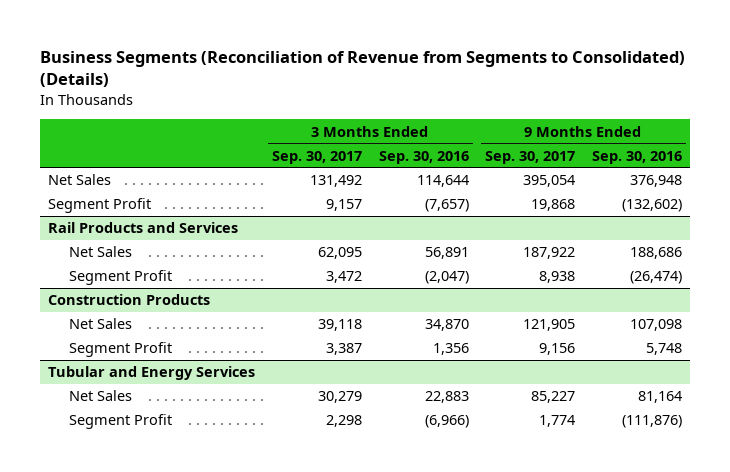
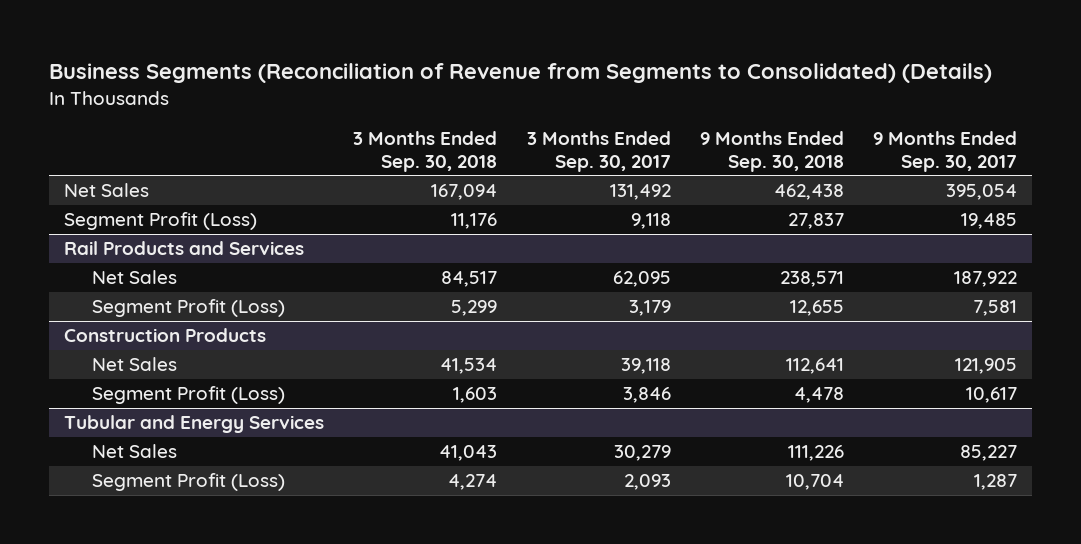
- | 3 Months Ended Sep. 30, 2017 | 3 Months Ended Sep. 30, 2016 | 9 Months Ended Sep. 30, 2017 | 9 Months Ended Sep. 30, 2016
+ | 3 Months Ended Sep. 30, 2018 | 3 Months Ended Sep. 30, 2017 | 9 Months Ended Sep. 30, 2018 | 9 Months Ended Sep. 30, 2017
- Segment Profit | 9,157 | (7,657) | 19,868 | (132,602)
+ Segment Profit (Loss) | 11,176 | 9,118 | 27,837 | 19,485
@ Rail Products and Services
- Segment Profit | 3,472 | (2,047) | 8,938 | (26,474)
+ Segment Profit (Loss) | 5,299 | 3,179 | 12,655 | 7,581
@ Construction Products
- Segment Profit | 3,387 | 1,356 | 9,156 | 5,748
+ Segment Profit (Loss) | 1,603 | 3,846 | 4,478 | 10,617
@ Tubular and Energy Services
- Segment Profit | 2,298 | (6,966) | 1,774 | (111,876)
+ Segment Profit (Loss) | 4,274 | 2,093 | 10,704 | 1,287

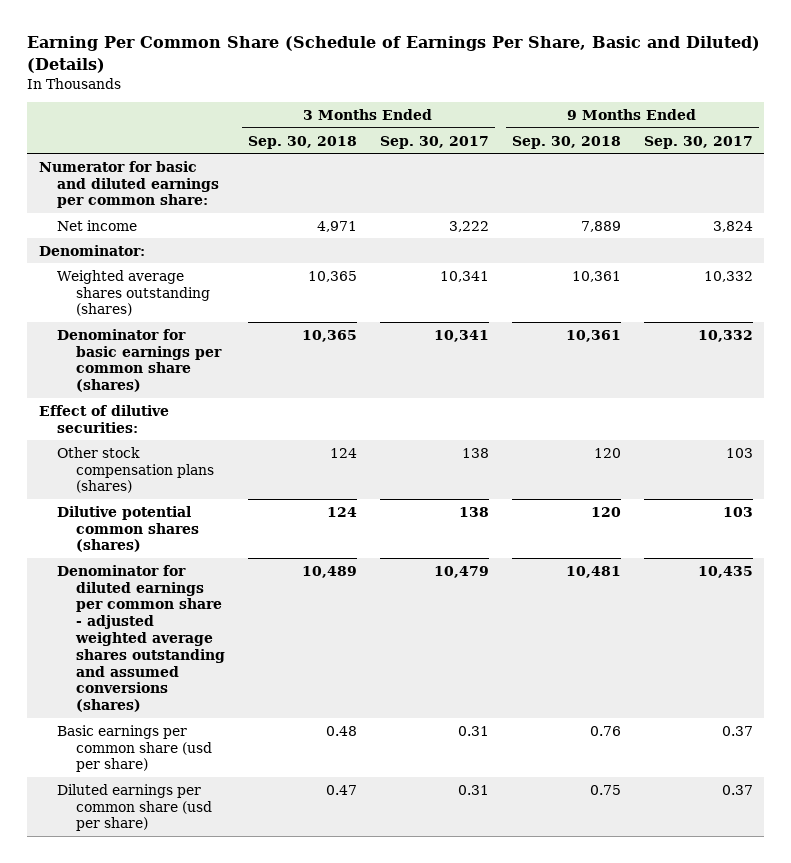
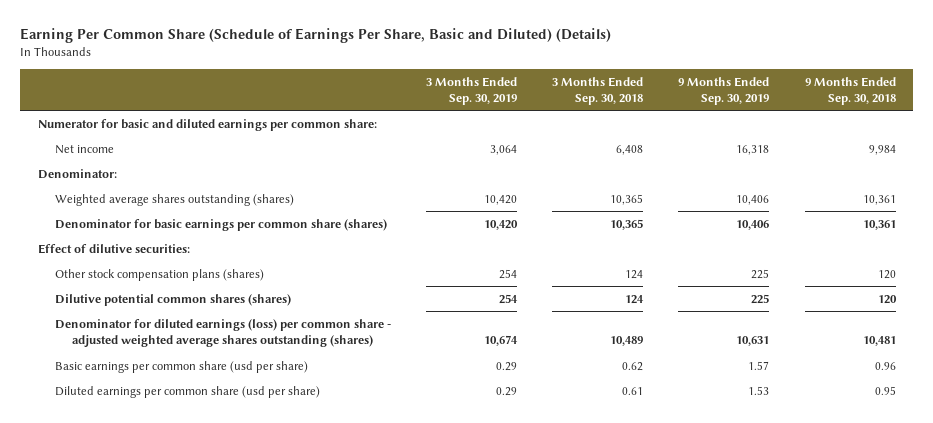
- | 3 Months Ended Sep. 30, 2018 | 3 Months Ended Sep. 30, 2017 | 9 Months Ended Sep. 30, 2018 | 9 Months Ended Sep. 30, 2017
+ | 3 Months Ended Sep. 30, 2019 | 3 Months Ended Sep. 30, 2018 | 9 Months Ended Sep. 30, 2019 | 9 Months Ended Sep. 30, 2018
- Net income | 4,971 | 3,222 | 7,889 | 3,824
+ Net income | 3,064 | 6,408 | 16,318 | 9,984
- Denominator for diluted earnings per common share - adjusted weighted average shares outstanding and assumed conversions (shares) | 10,489 | 10,479 | 10,481 | 10,435
- Basic earnings per common share (usd per share) | 0.48 | 0.31 | 0.76 | 0.37
- Diluted earnings per common share (usd per share) | 0.47 | 0.31 | 0.75 | 0.37
+ Denominator for diluted earnings (loss) per common share - adjusted weighted average shares outstanding (shares) | 10,674 | 10,489 | 10,631 | 10,481
+ Basic earnings per common share (usd per share) | 0.29 | 0.62 | 1.57 | 0.96
+ Diluted earnings per common share (usd per share) | 0.29 | 0.61 | 1.53 | 0.95

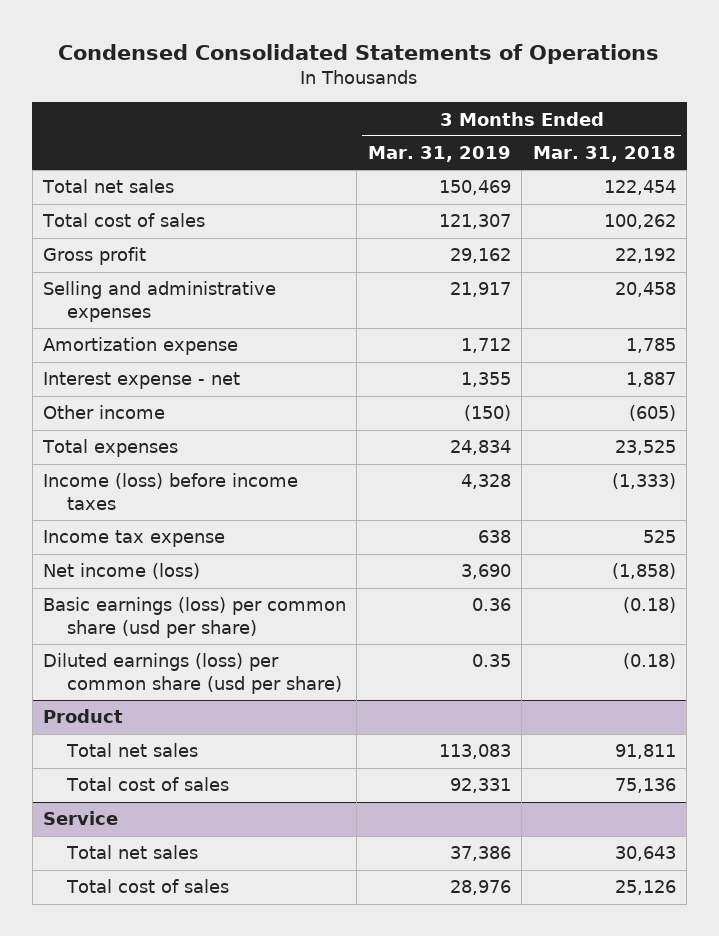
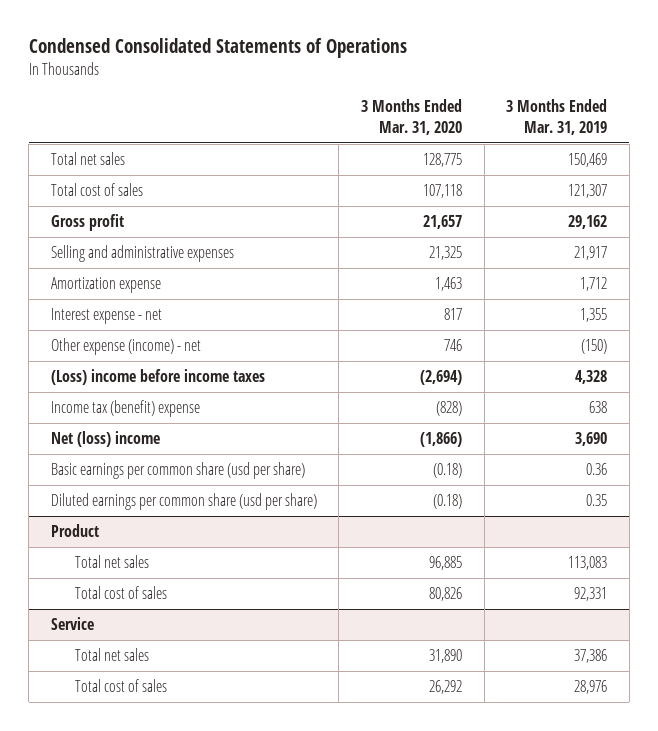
- | 3 Months Ended Mar. 31, 2019 | 3 Months Ended Mar. 31, 2018
+ | 3 Months Ended Mar. 31, 2020 | 3 Months Ended Mar. 31, 2019
- Other income | (150) | (605)
- Total expenses | 24,834 | 23,525
- Income (loss) before income taxes | 4,328 | (1,333)
- Income tax expense | 638 | 525
- Net income (loss) | 3,690 | (1,858)
- Basic earnings (loss) per common share (usd per share) | 0.36 | (0.18)
- Diluted earnings (loss) per common share (usd per share) | 0.35 | (0.18)
+ Other expense (income) - net | 746 | (150)
+ (Loss) income before income taxes | (2,694) | 4,328
+ Income tax (benefit) expense | (828) | 638
+ Net (loss) income | (1,866) | 3,690
+ Basic earnings per common share (usd per share) | (0.18) | 0.36
+ Diluted earnings per common share (usd per share) | (0.18) | 0.35

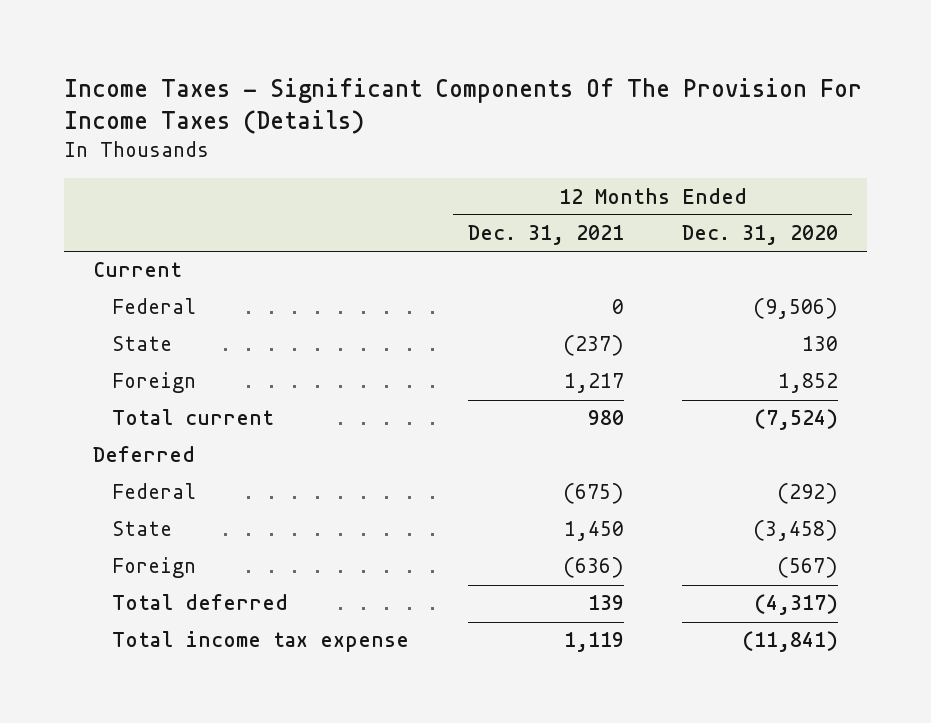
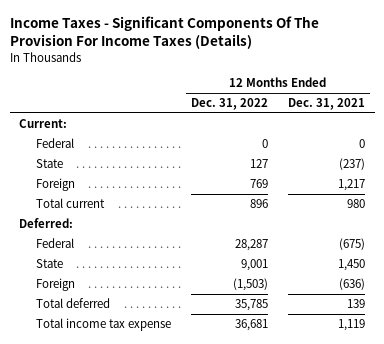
- | 12 Months Ended Dec. 31, 2021 | 12 Months Ended Dec. 31, 2020
+ | 12 Months Ended Dec. 31, 2022 | 12 Months Ended Dec. 31, 2021
- Current
+ Current:
- Deferred
+ Deferred:

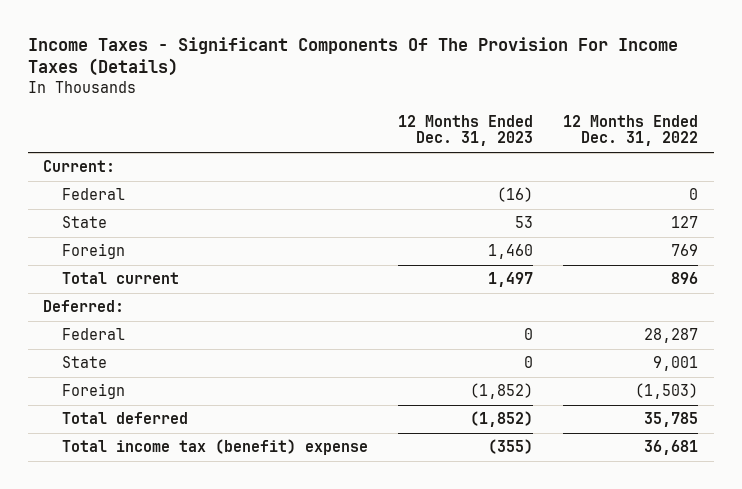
- | 12 Months Ended Dec. 31, 2022 | 12 Months Ended Dec. 31, 2021
+ | 12 Months Ended Dec. 31, 2023 | 12 Months Ended Dec. 31, 2022
- Total income tax expense | 36,681 | 1,119
+ Total income tax (benefit) expense | (355) | 36,681

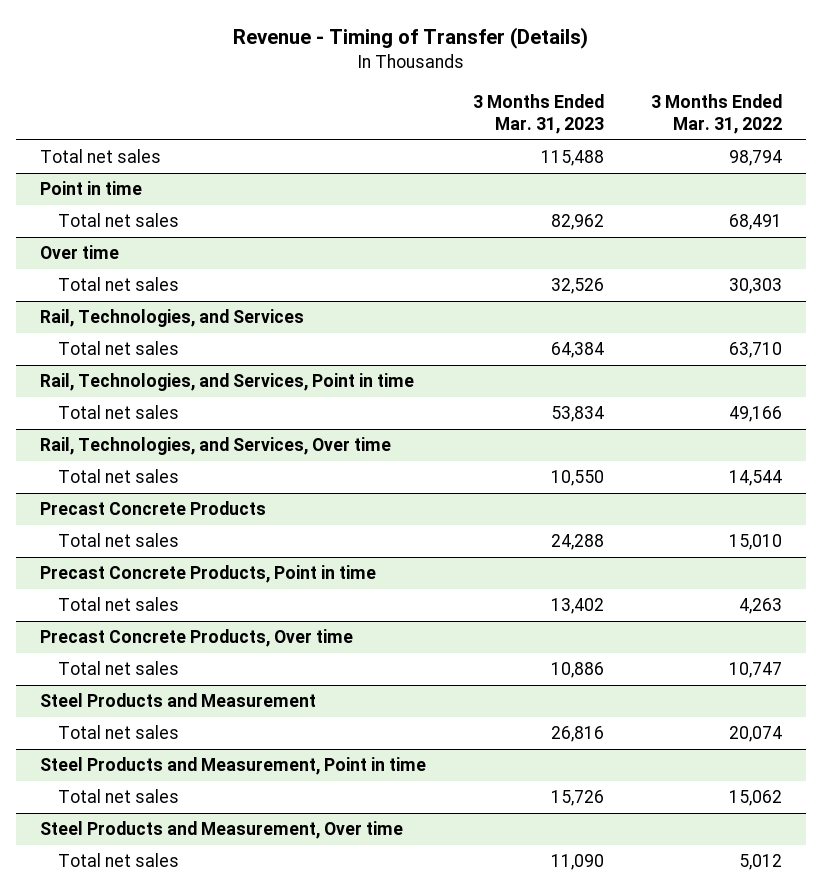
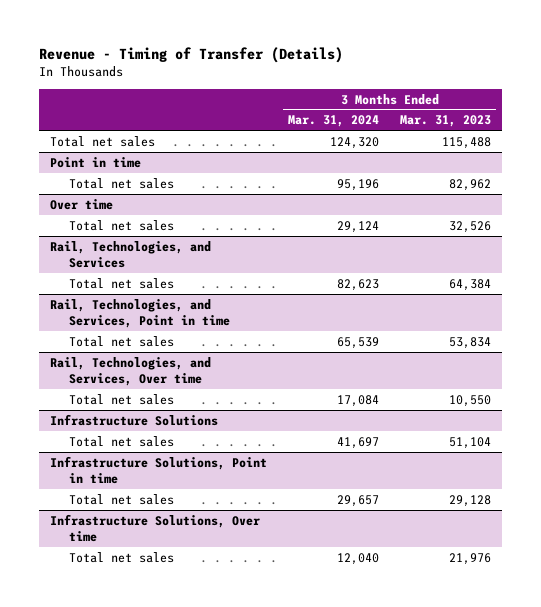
- | 3 Months Ended Mar. 31, 2023 | 3 Months Ended Mar. 31, 2022
+ | 3 Months Ended Mar. 31, 2024 | 3 Months Ended Mar. 31, 2023
- Precast Concrete Products
- Total net sales | 24,288 | 15,010
- Precast Concrete Products, Point in time
- Total net sales | 13,402 | 4,263
- Precast Concrete Products, Over time
- Total net sales | 10,886 | 10,747
- Steel Products and Measurement
- Total net sales | 26,816 | 20,074
- Steel Products and Measurement, Point in time
- Total net sales | 15,726 | 15,062
- Steel Products and Measurement, Over time
- Total net sales | 11,090 | 5,012
+ Infrastructure Solutions
+ Total net sales | 41,697 | 51,104
+ Infrastructure Solutions, Point in time
+ Total net sales | 29,657 | 29,128
+ Infrastructure Solutions, Over time
+ Total net sales | 12,040 | 21,976

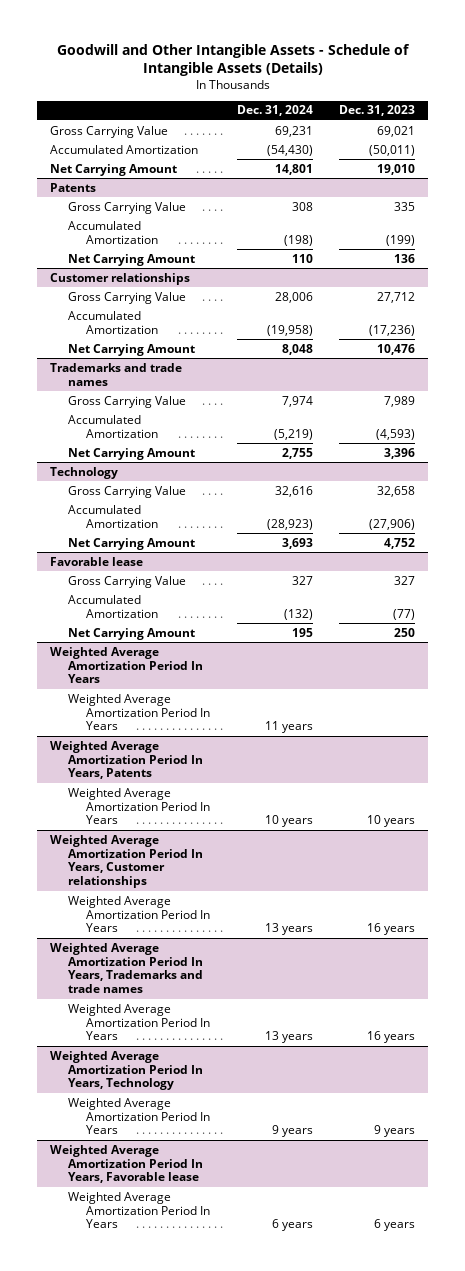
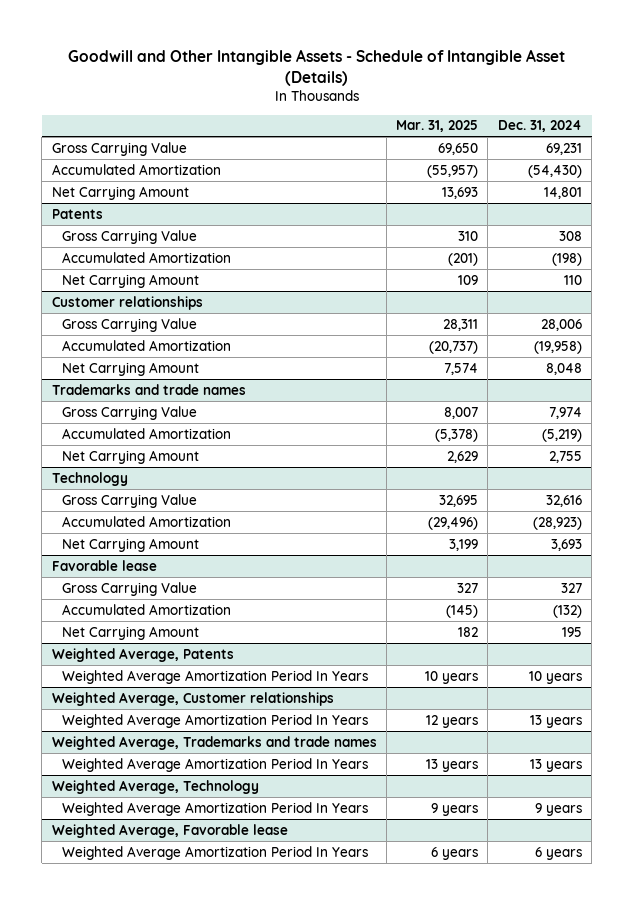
- Goodwill and Other Intangible Assets - Schedule of Intangible Assets (Details)
+ Goodwill and Other Intangible Assets - Schedule of Intangible Asset (Details)
- | Dec. 31, 2024 | Dec. 31, 2023
+ | Mar. 31, 2025 | Dec. 31, 2024
- Weighted Average Amortization Period In Years
- Weighted Average Amortization Period In Years | 11 years |
- Weighted Average Amortization Period In Years, Patents
+ Weighted Average, Patents
- Weighted Average Amortization Period In Years, Customer relationships
+ Weighted Average, Customer relationships
- Weighted Average Amortization Period In Years, Trademarks and trade names
+ Weighted Average, Trademarks and trade names
- Weighted Average Amortization Period In Years, Technology
+ Weighted Average, Technology
- Weighted Average Amortization Period In Years, Favorable lease
+ Weighted Average, Favorable lease

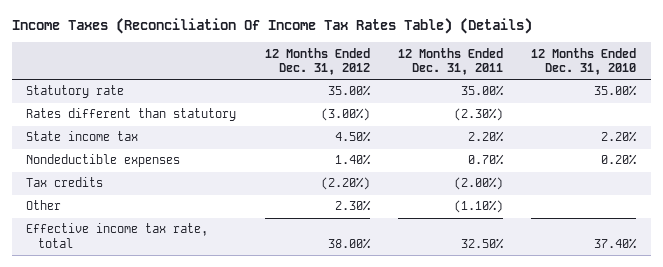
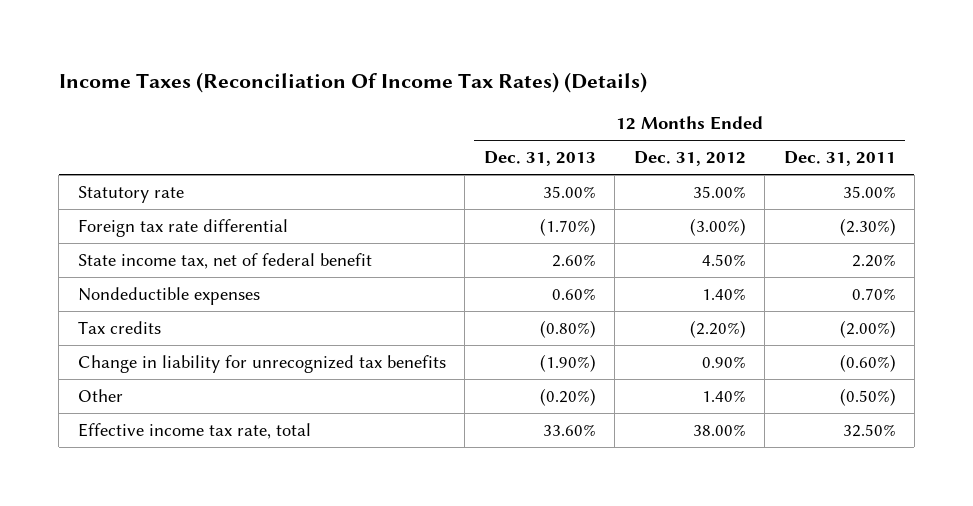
- Income Taxes (Reconciliation Of Income Tax Rates Table) (Details)
+ Income Taxes (Reconciliation Of Income Tax Rates) (Details)
- | 12 Months Ended Dec. 31, 2012 | 12 Months Ended Dec. 31, 2011 | 12 Months Ended Dec. 31, 2010
+ | 12 Months Ended Dec. 31, 2013 | 12 Months Ended Dec. 31, 2012 | 12 Months Ended Dec. 31, 2011
- Rates different than statutory | (3.00%) | (2.30%) |
- State income tax | 4.50% | 2.20% | 2.20%
+ Foreign tax rate differential | (1.70%) | (3.00%) | (2.30%)
+ State income tax, net of federal benefit | 2.60% | 4.50% | 2.20%
- Other | 2.30% | (1.10%) |
+ Change in liability for unrecognized tax benefits | (1.90%) | 0.90% | (0.60%)
+ Other | (0.20%) | 1.40% | (0.50%)

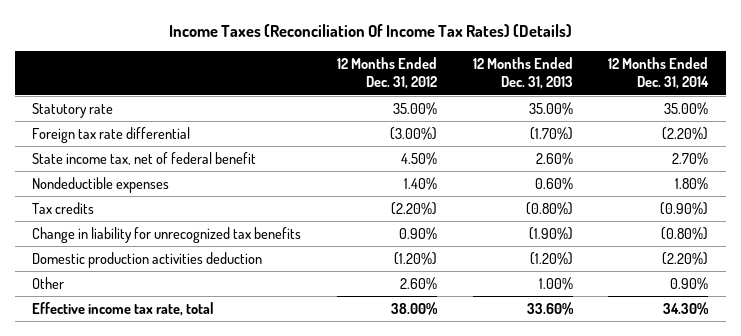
- | 12 Months Ended Dec. 31, 2013 | 12 Months Ended Dec. 31, 2012 | 12 Months Ended Dec. 31, 2011
+ | 12 Months Ended Dec. 31, 2012 | 12 Months Ended Dec. 31, 2013 | 12 Months Ended Dec. 31, 2014
- Other | (0.20%) | 1.40% | (0.50%)
+ Domestic production activities deduction | (1.20%) | (1.20%) | (2.20%)
+ Other | 2.60% | 1.00% | 0.90%

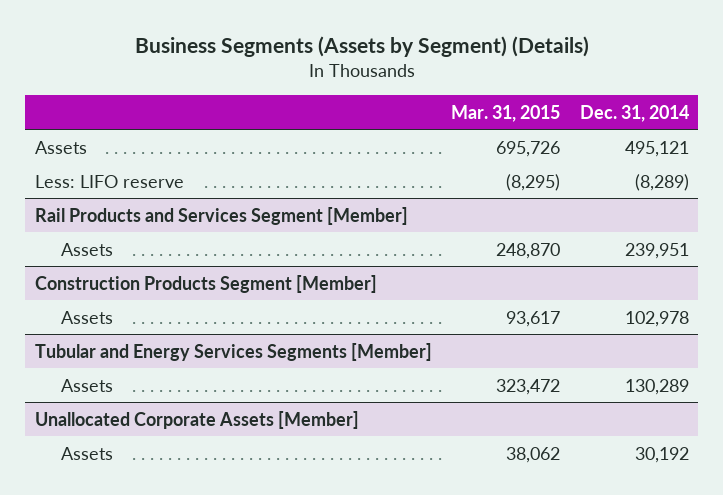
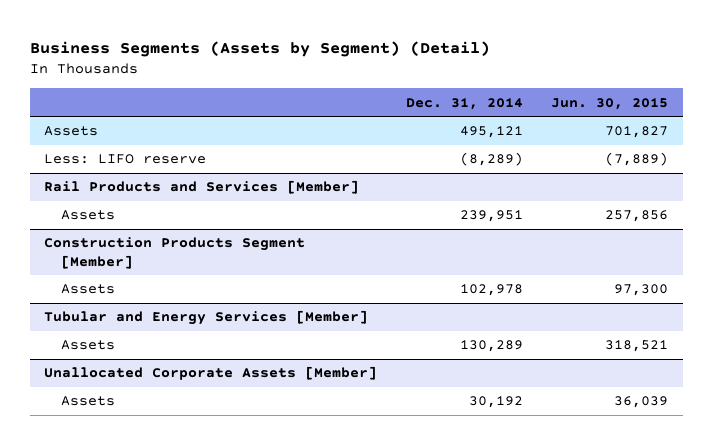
- Business Segments (Assets by Segment) (Details)
+ Business Segments (Assets by Segment) (Detail)
- | Mar. 31, 2015 | Dec. 31, 2014
+ | Dec. 31, 2014 | Jun. 30, 2015
- Rail Products and Services Segment [Member]
+ Rail Products and Services [Member]
- Tubular and Energy Services Segments [Member]
+ Tubular and Energy Services [Member]

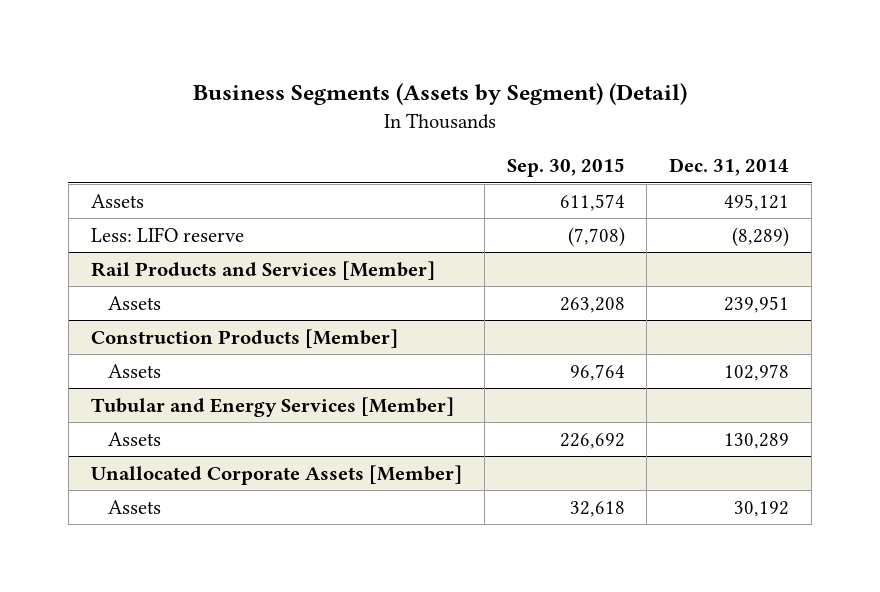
- | Dec. 31, 2014 | Jun. 30, 2015
+ | Sep. 30, 2015 | Dec. 31, 2014
- Construction Products Segment [Member]
+ Construction Products [Member]

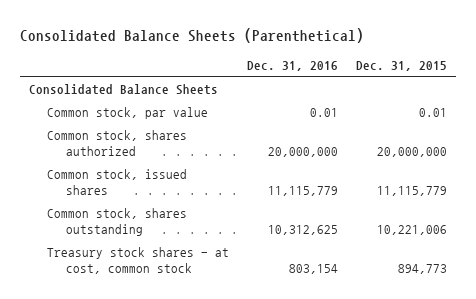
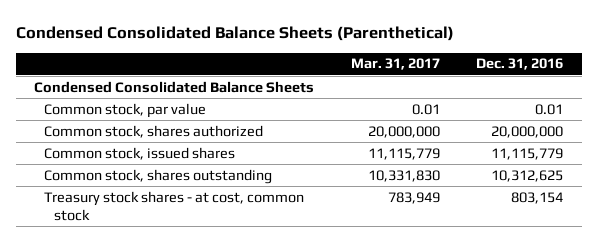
- Consolidated Balance Sheets (Parenthetical)
+ Condensed Consolidated Balance Sheets (Parenthetical)
- | Dec. 31, 2016 | Dec. 31, 2015
+ | Mar. 31, 2017 | Dec. 31, 2016
- Consolidated Balance Sheets
+ Condensed Consolidated Balance Sheets

